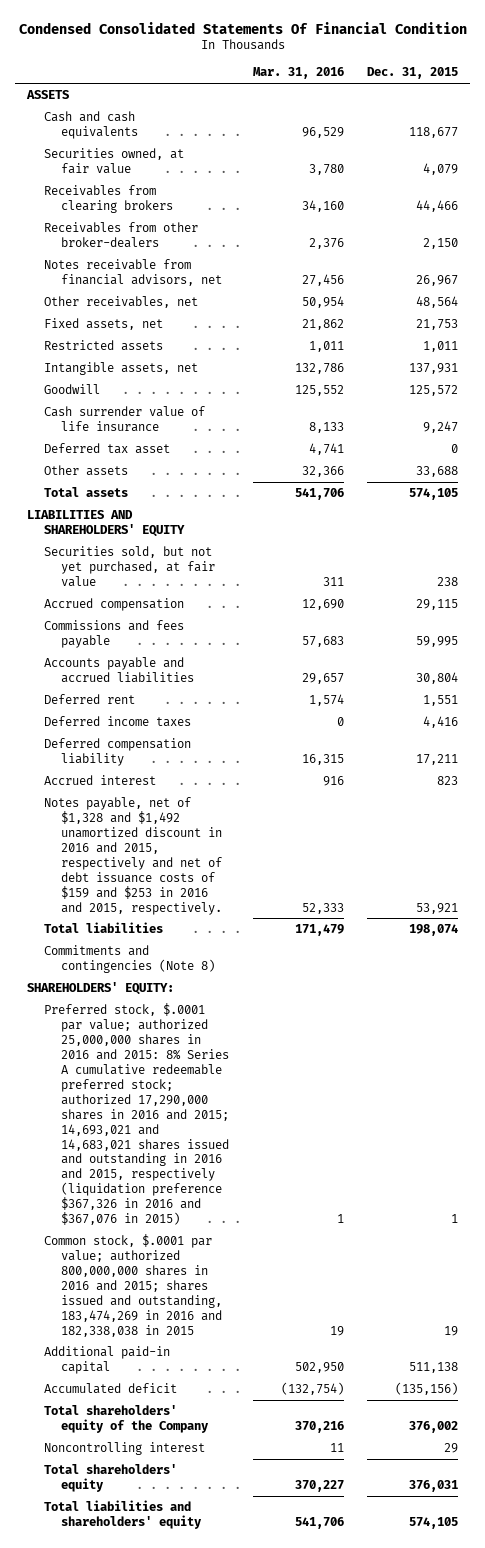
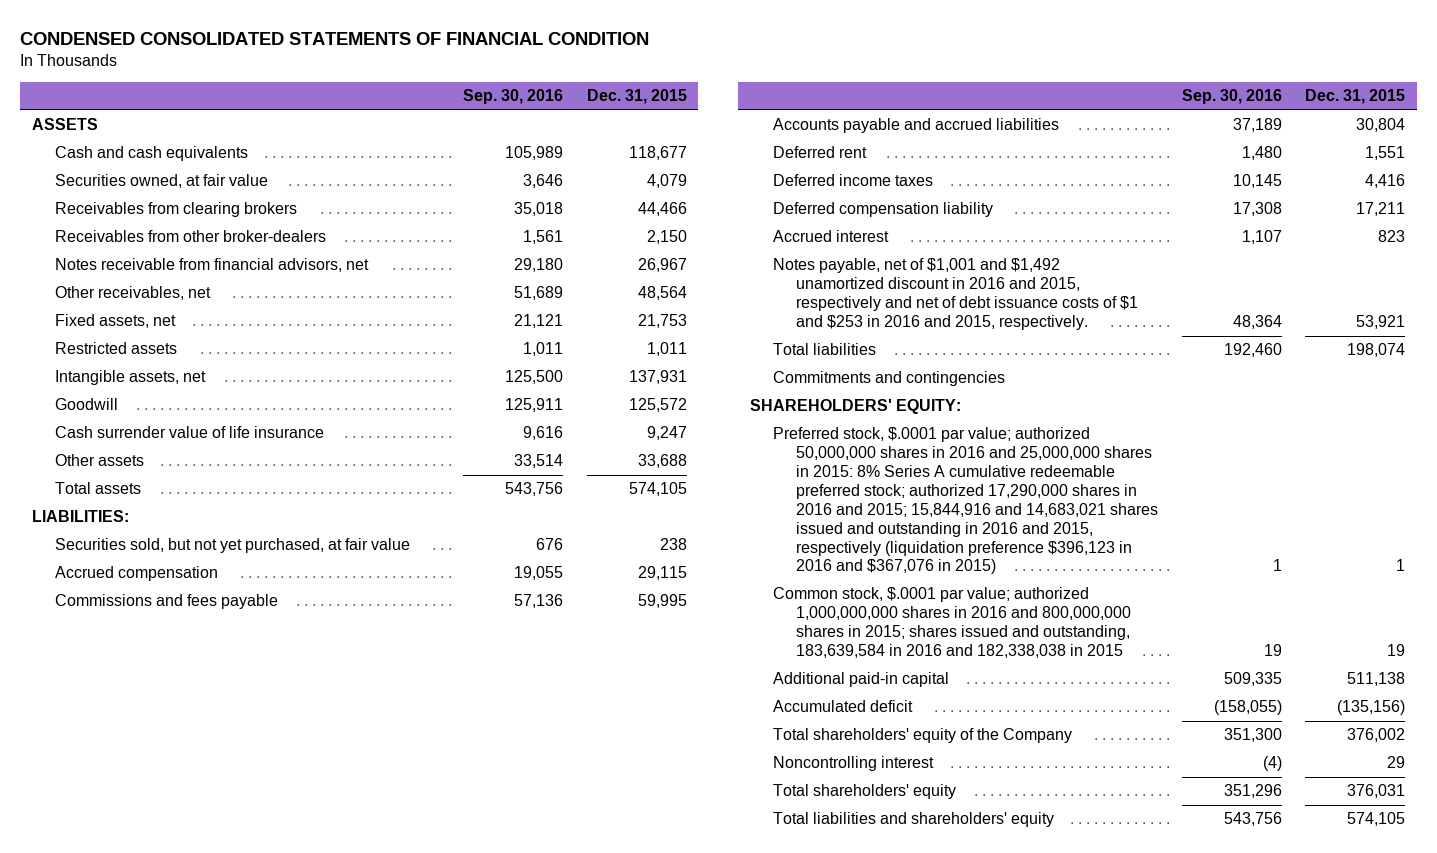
- Condensed Consolidated Statements Of Financial Condition
+ CONDENSED CONSOLIDATED STATEMENTS OF FINANCIAL CONDITION
- | Mar. 31, 2016 | Dec. 31, 2015
+ | Sep. 30, 2016 | Dec. 31, 2015
- Deferred tax asset | 4,741 | 0
- LIABILITIES AND SHAREHOLDERS' EQUITY
+ LIABILITIES:
- Notes payable, net of $1,328 and $1,492 unamortized discount in 2016 and 2015, respectively and net of debt issuance costs of $159 and $253 in 2016 and 2015, respectively. | 52,333 | 53,921
+ Notes payable, net of $1,001 and $1,492 unamortized discount in 2016 and 2015, respectively and net of debt issuance costs of $1 and $253 in 2016 and 2015, respectively. | 48,364 | 53,921
- Commitments and contingencies (Note 8)
+ Commitments and contingencies
- Preferred stock, $.0001 par value; authorized 25,000,000 shares in 2016 and 2015: 8% Series A cumulative redeemable preferred stock; authorized 17,290,000 shares in 2016 and 2015; 14,693,021 and 14,683,021 shares issued and outstanding in 2016 and 2015, respectively (liquidation preference $367,326 in 2016 and $367,076 in 2015) | 1 | 1
- Common stock, $.0001 par value; authorized 800,000,000 shares in 2016 and 2015; shares issued and outstanding, 183,474,269 in 2016 and 182,338,038 in 2015 | 19 | 19
+ Preferred stock, $.0001 par value; authorized 50,000,000 shares in 2016 and 25,000,000 shares in 2015: 8% Series A cumulative redeemable preferred stock; authorized 17,290,000 shares in 2016 and 2015; 15,844,916 and 14,683,021 shares issued and outstanding in 2016 and 2015, respectively (liquidation preference $396,123 in 2016 and $367,076 in 2015) | 1 | 1
+ Common stock, $.0001 par value; authorized 1,000,000,000 shares in 2016 and 800,000,000 shares in 2015; shares issued and outstanding, 183,639,584 in 2016 and 182,338,038 in 2015 | 19 | 19

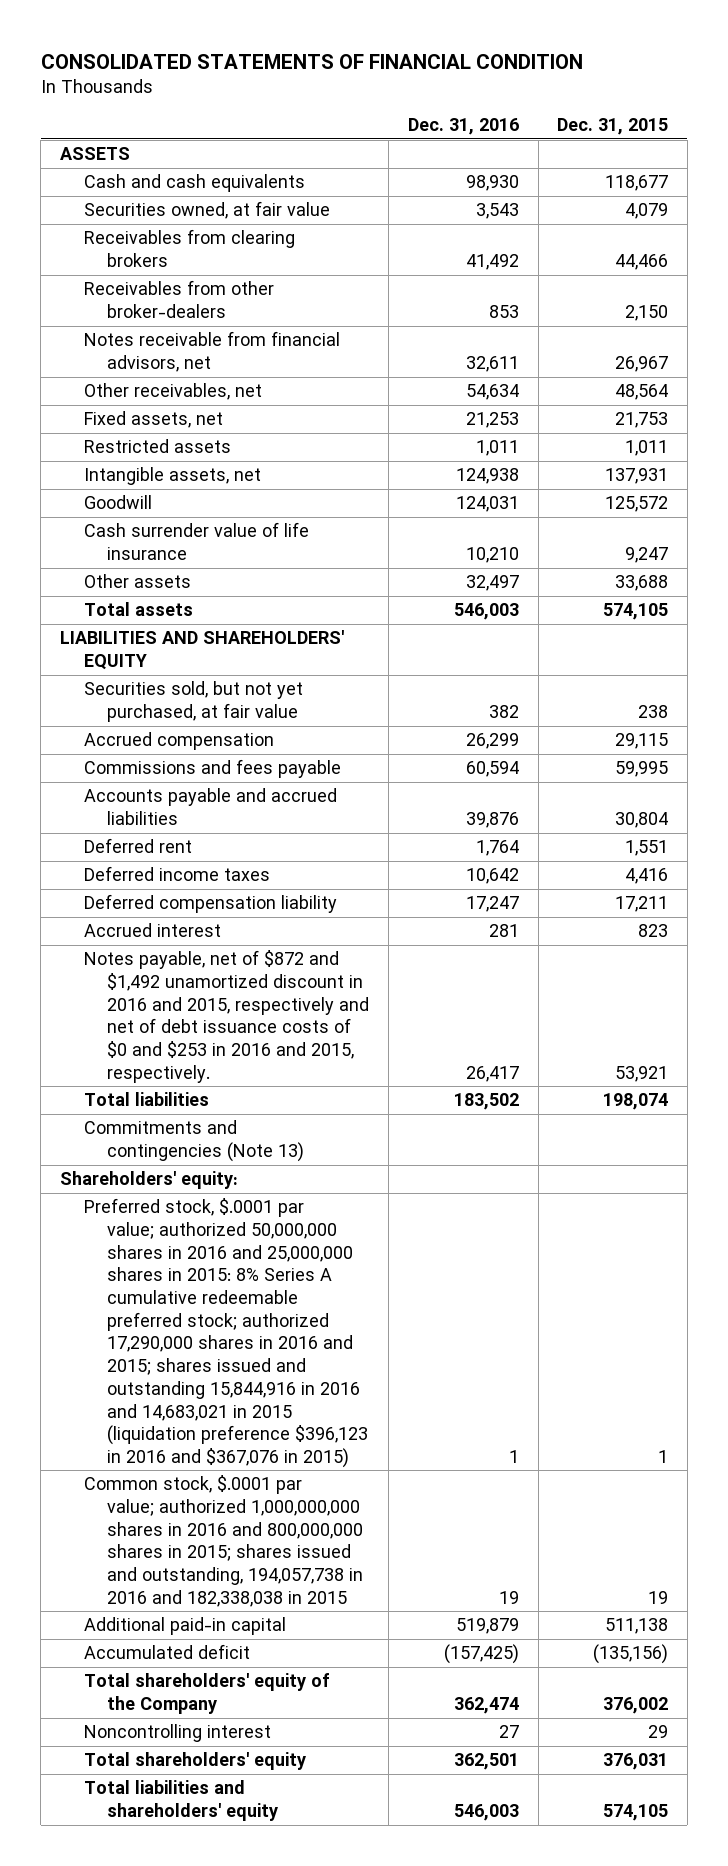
- CONDENSED CONSOLIDATED STATEMENTS OF FINANCIAL CONDITION
+ CONSOLIDATED STATEMENTS OF FINANCIAL CONDITION
- | Sep. 30, 2016 | Dec. 31, 2015
+ | Dec. 31, 2016 | Dec. 31, 2015
- LIABILITIES:
+ LIABILITIES AND SHAREHOLDERS' EQUITY
- Notes payable, net of $1,001 and $1,492 unamortized discount in 2016 and 2015, respectively and net of debt issuance costs of $1 and $253 in 2016 and 2015, respectively. | 48,364 | 53,921
+ Notes payable, net of $872 and $1,492 unamortized discount in 2016 and 2015, respectively and net of debt issuance costs of $0 and $253 in 2016 and 2015, respectively. | 26,417 | 53,921
- Commitments and contingencies
- SHAREHOLDERS' EQUITY:
- Preferred stock, $.0001 par value; authorized 50,000,000 shares in 2016 and 25,000,000 shares in 2015: 8% Series A cumulative redeemable preferred stock; authorized 17,290,000 shares in 2016 and 2015; 15,844,916 and 14,683,021 shares issued and outstanding in 2016 and 2015, respectively (liquidation preference $396,123 in 2016 and $367,076 in 2015) | 1 | 1
- Common stock, $.0001 par value; authorized 1,000,000,000 shares in 2016 and 800,000,000 shares in 2015; shares issued and outstanding, 183,639,584 in 2016 and 182,338,038 in 2015 | 19 | 19
+ Commitments and contingencies (Note 13)
+ Shareholders' equity:
+ Preferred stock, $.0001 par value; authorized 50,000,000 shares in 2016 and 25,000,000 shares in 2015: 8% Series A cumulative redeemable preferred stock; authorized 17,290,000 shares in 2016 and 2015; shares issued and outstanding 15,844,916 in 2016 and 14,683,021 in 2015 (liquidation preference $396,123 in 2016 and $367,076 in 2015) | 1 | 1
+ Common stock, $.0001 par value; authorized 1,000,000,000 shares in 2016 and 800,000,000 shares in 2015; shares issued and outstanding, 194,057,738 in 2016 and 182,338,038 in 2015 | 19 | 19

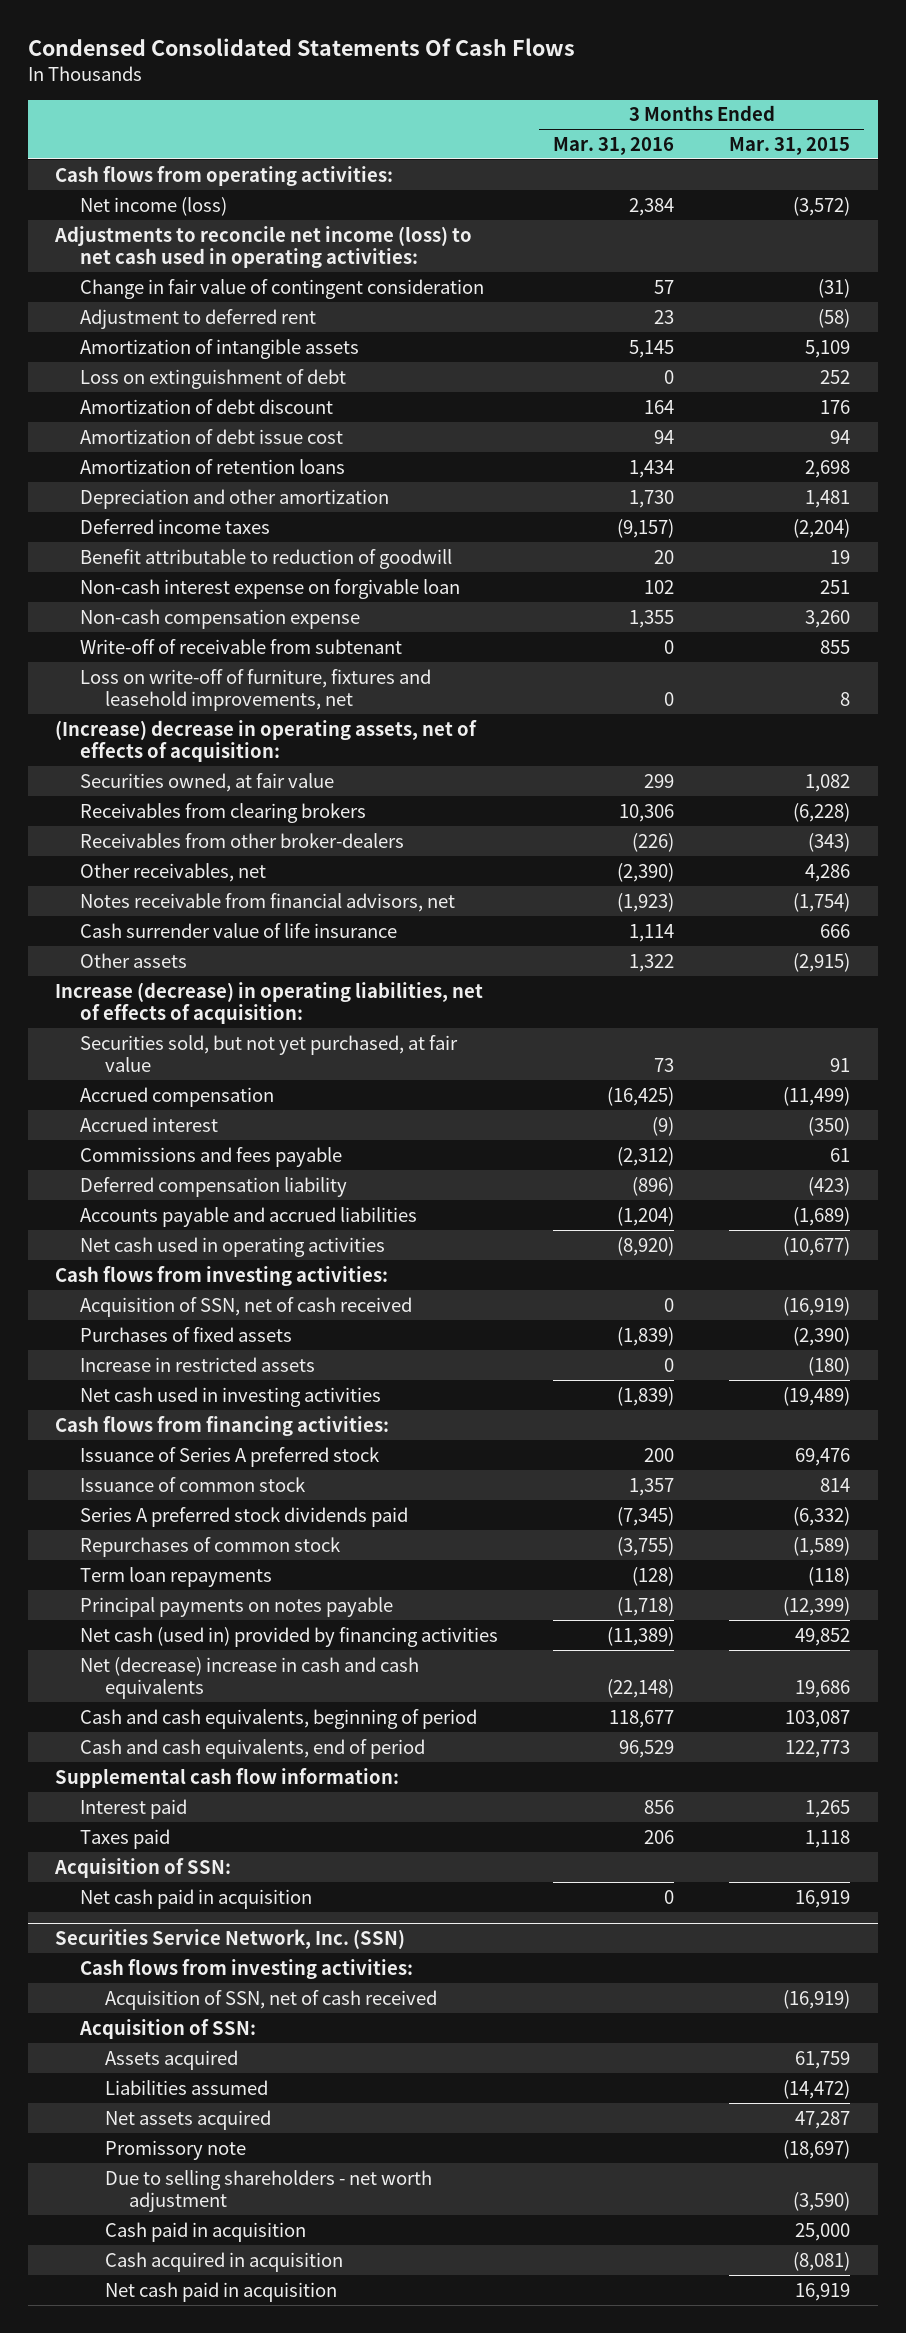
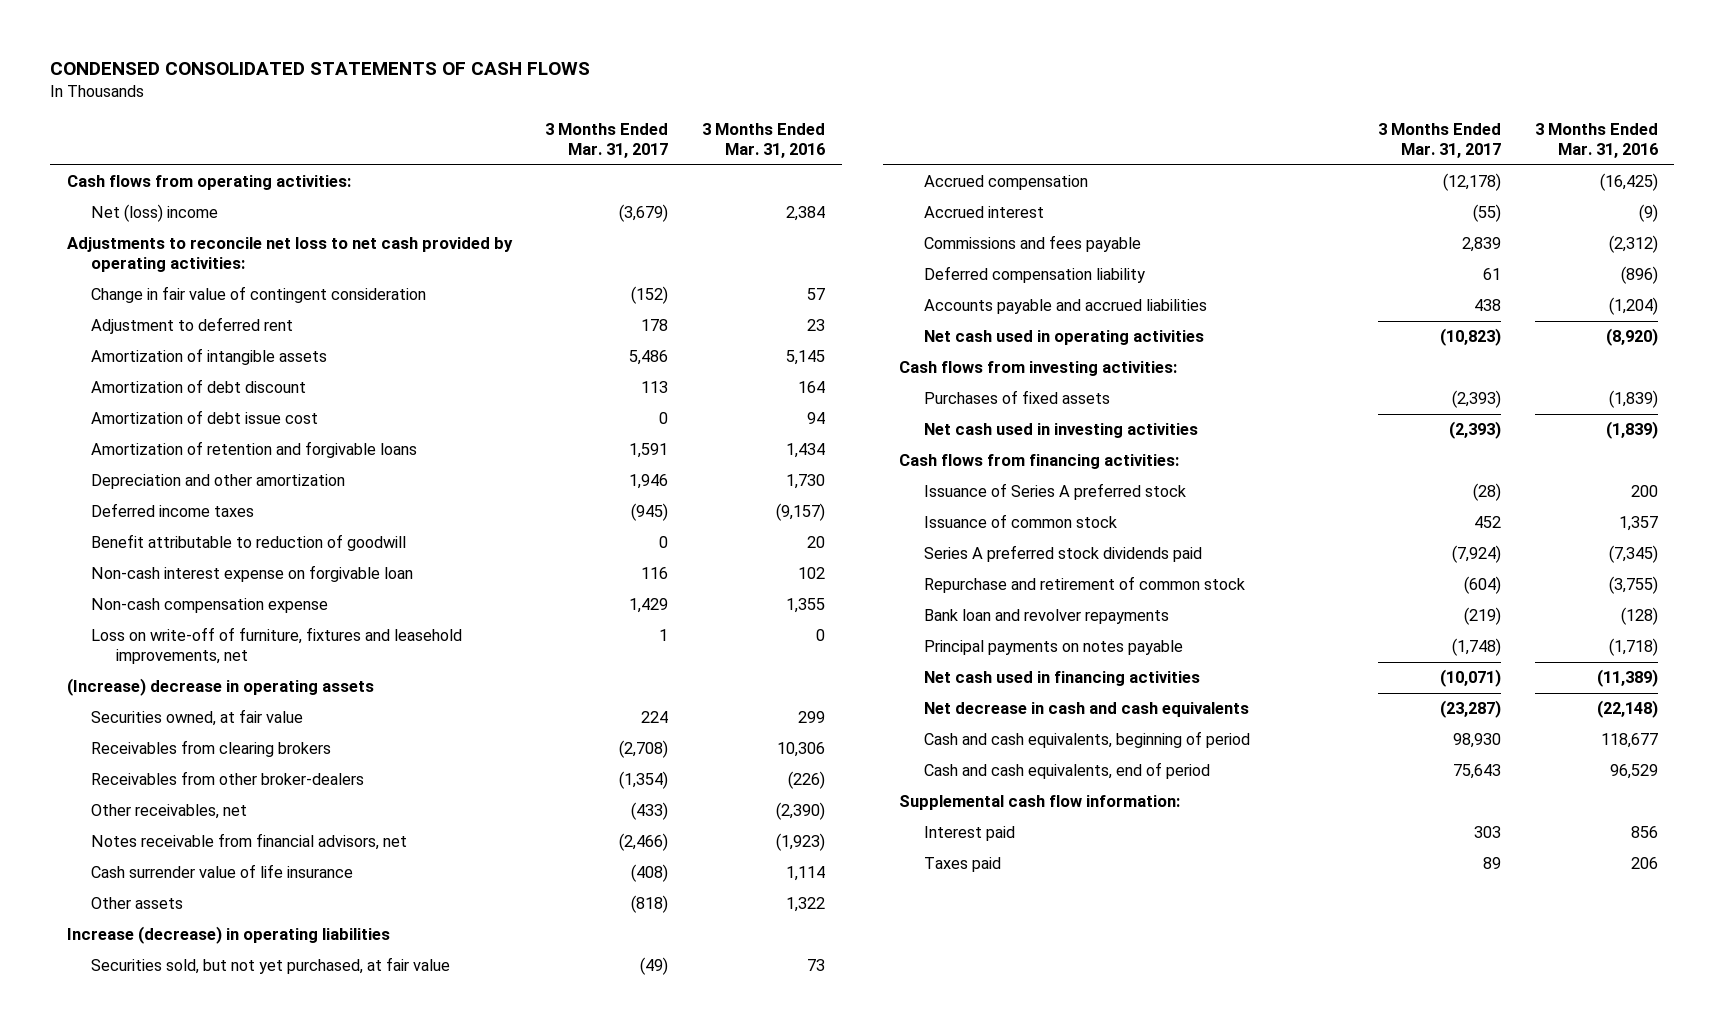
- Condensed Consolidated Statements Of Cash Flows
+ CONDENSED CONSOLIDATED STATEMENTS OF CASH FLOWS
- | 3 Months Ended Mar. 31, 2016 | 3 Months Ended Mar. 31, 2015
+ | 3 Months Ended Mar. 31, 2017 | 3 Months Ended Mar. 31, 2016
- Net income (loss) | 2,384 | (3,572)
- Adjustments to reconcile net income (loss) to net cash used in operating activities:
+ Net (loss) income | (3,679) | 2,384
+ Adjustments to reconcile net loss to net cash provided by operating activities:
- Loss on extinguishment of debt | 0 | 252
- Amortization of retention loans | 1,434 | 2,698
+ Amortization of retention and forgivable loans | 1,591 | 1,434
- Write-off of receivable from subtenant | 0 | 855
- (Increase) decrease in operating assets, net of effects of acquisition:
+ (Increase) decrease in operating assets
- Increase (decrease) in operating liabilities, net of effects of acquisition:
+ Increase (decrease) in operating liabilities
- Acquisition of SSN, net of cash received | 0 | (16,919)
- Increase in restricted assets | 0 | (180)
- Repurchases of common stock | (3,755) | (1,589)
- Term loan repayments | (128) | (118)
+ Repurchase and retirement of common stock | (604) | (3,755)
+ Bank loan and revolver repayments | (219) | (128)
- Net cash (used in) provided by financing activities | (11,389) | 49,852
- Net (decrease) increase in cash and cash equivalents | (22,148) | 19,686
+ Net cash used in financing activities | (10,071) | (11,389)
+ Net decrease in cash and cash equivalents | (23,287) | (22,148)
- Acquisition of SSN:
- Net cash paid in acquisition | 0 | 16,919
- Securities Service Network, Inc. (SSN)
- Cash flows from investing activities:
- Acquisition of SSN, net of cash received | | (16,919)
- Acquisition of SSN:
- Assets acquired | | 61,759
- Liabilities assumed | | (14,472)
- Net assets acquired | | 47,287
- Promissory note | | (18,697)
- Due to selling shareholders - net worth adjustment | | (3,590)
- Cash paid in acquisition | | 25,000
- Cash acquired in acquisition | | (8,081)
- Net cash paid in acquisition | | 16,919

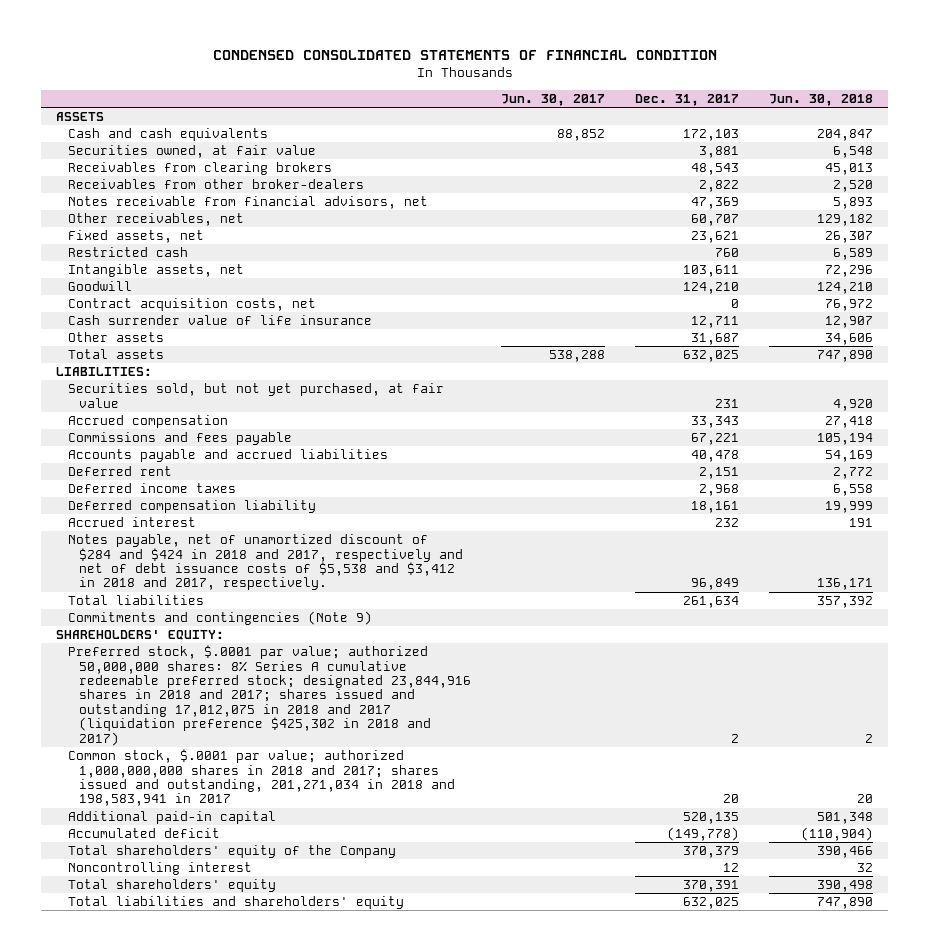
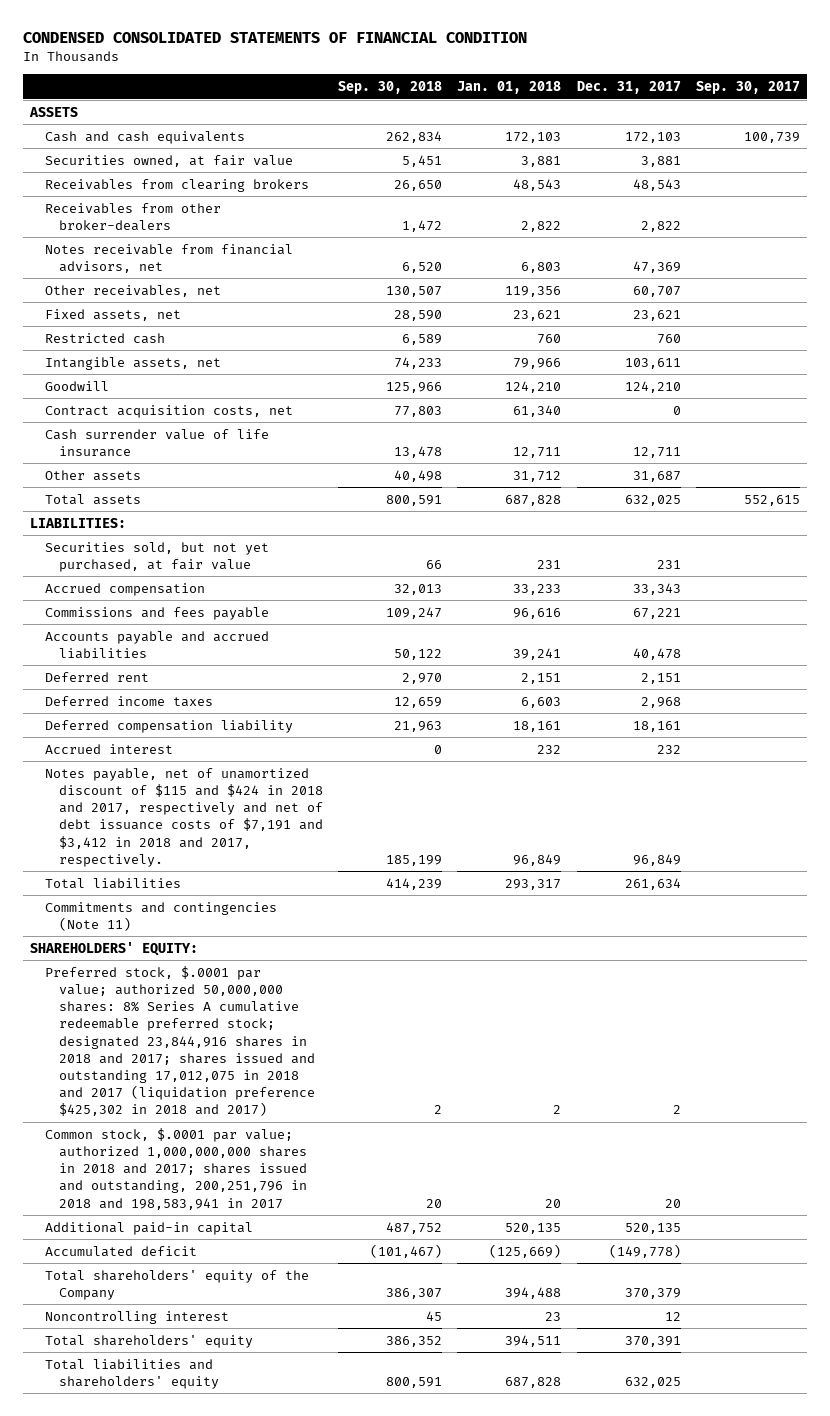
- | Jun. 30, 2017 | Dec. 31, 2017 | Jun. 30, 2018
+ | Sep. 30, 2018 | Jan. 01, 2018 | Dec. 31, 2017 | Sep. 30, 2017
- Notes payable, net of unamortized discount of $284 and $424 in 2018 and 2017, respectively and net of debt issuance costs of $5,538 and $3,412 in 2018 and 2017, respectively. | | 96,849 | 136,171
+ Notes payable, net of unamortized discount of $115 and $424 in 2018 and 2017, respectively and net of debt issuance costs of $7,191 and $3,412 in 2018 and 2017, respectively. | 185,199 | 96,849 | 96,849 |
- Commitments and contingencies (Note 9)
+ Commitments and contingencies (Note 11)
- Common stock, $.0001 par value; authorized 1,000,000,000 shares in 2018 and 2017; shares issued and outstanding, 201,271,034 in 2018 and 198,583,941 in 2017 | | 20 | 20
+ Common stock, $.0001 par value; authorized 1,000,000,000 shares in 2018 and 2017; shares issued and outstanding, 200,251,796 in 2018 and 198,583,941 in 2017 | 20 | 20 | 20 |

